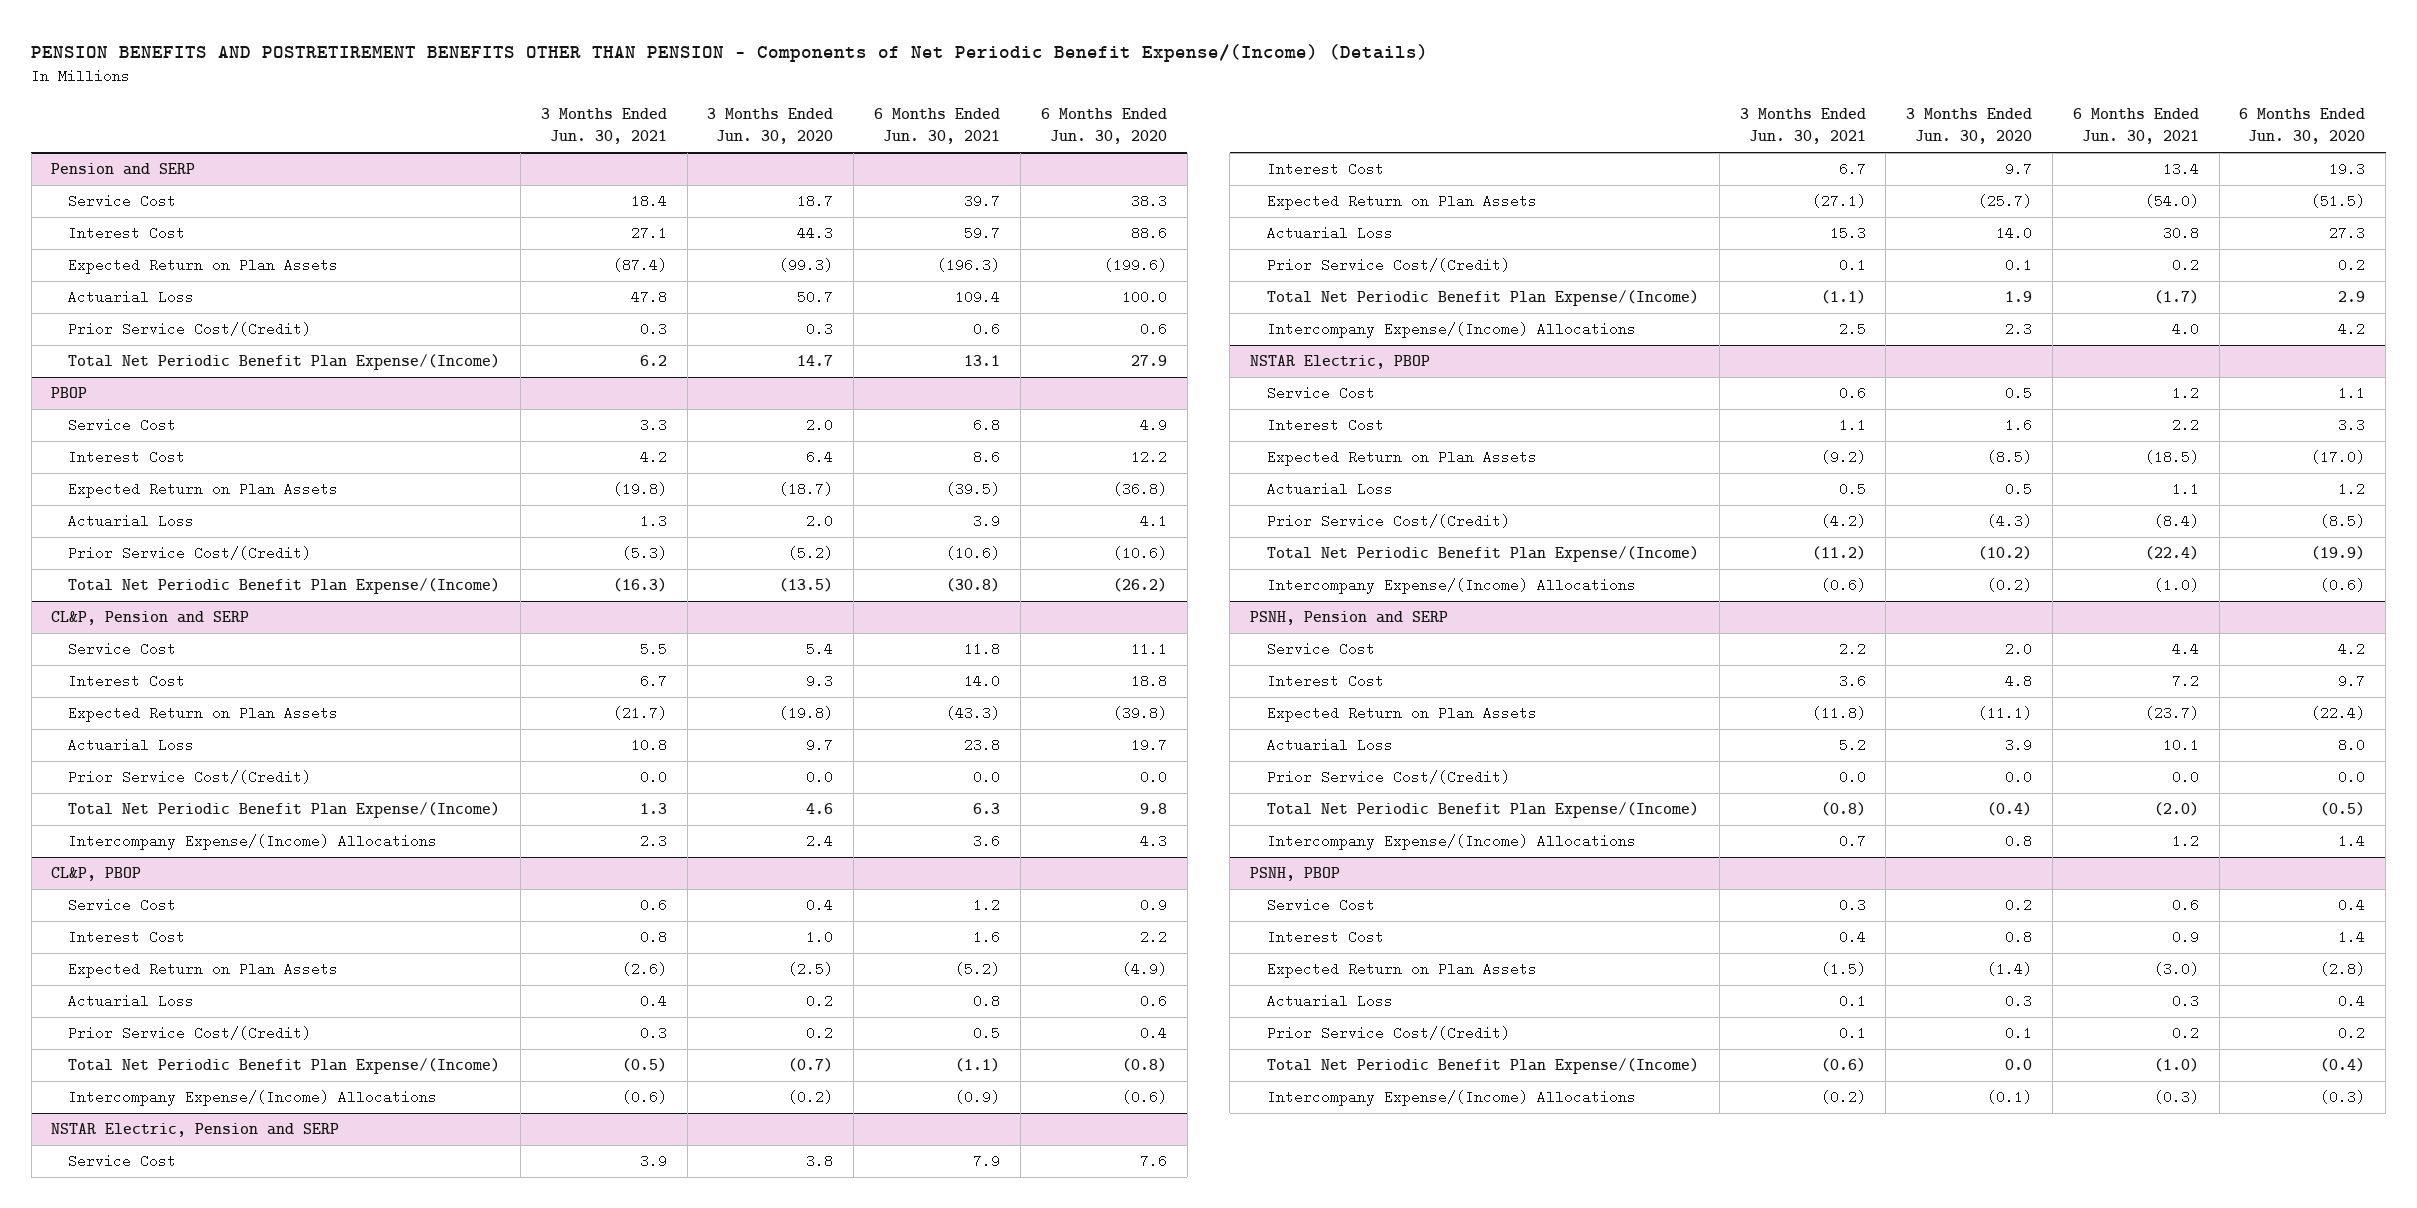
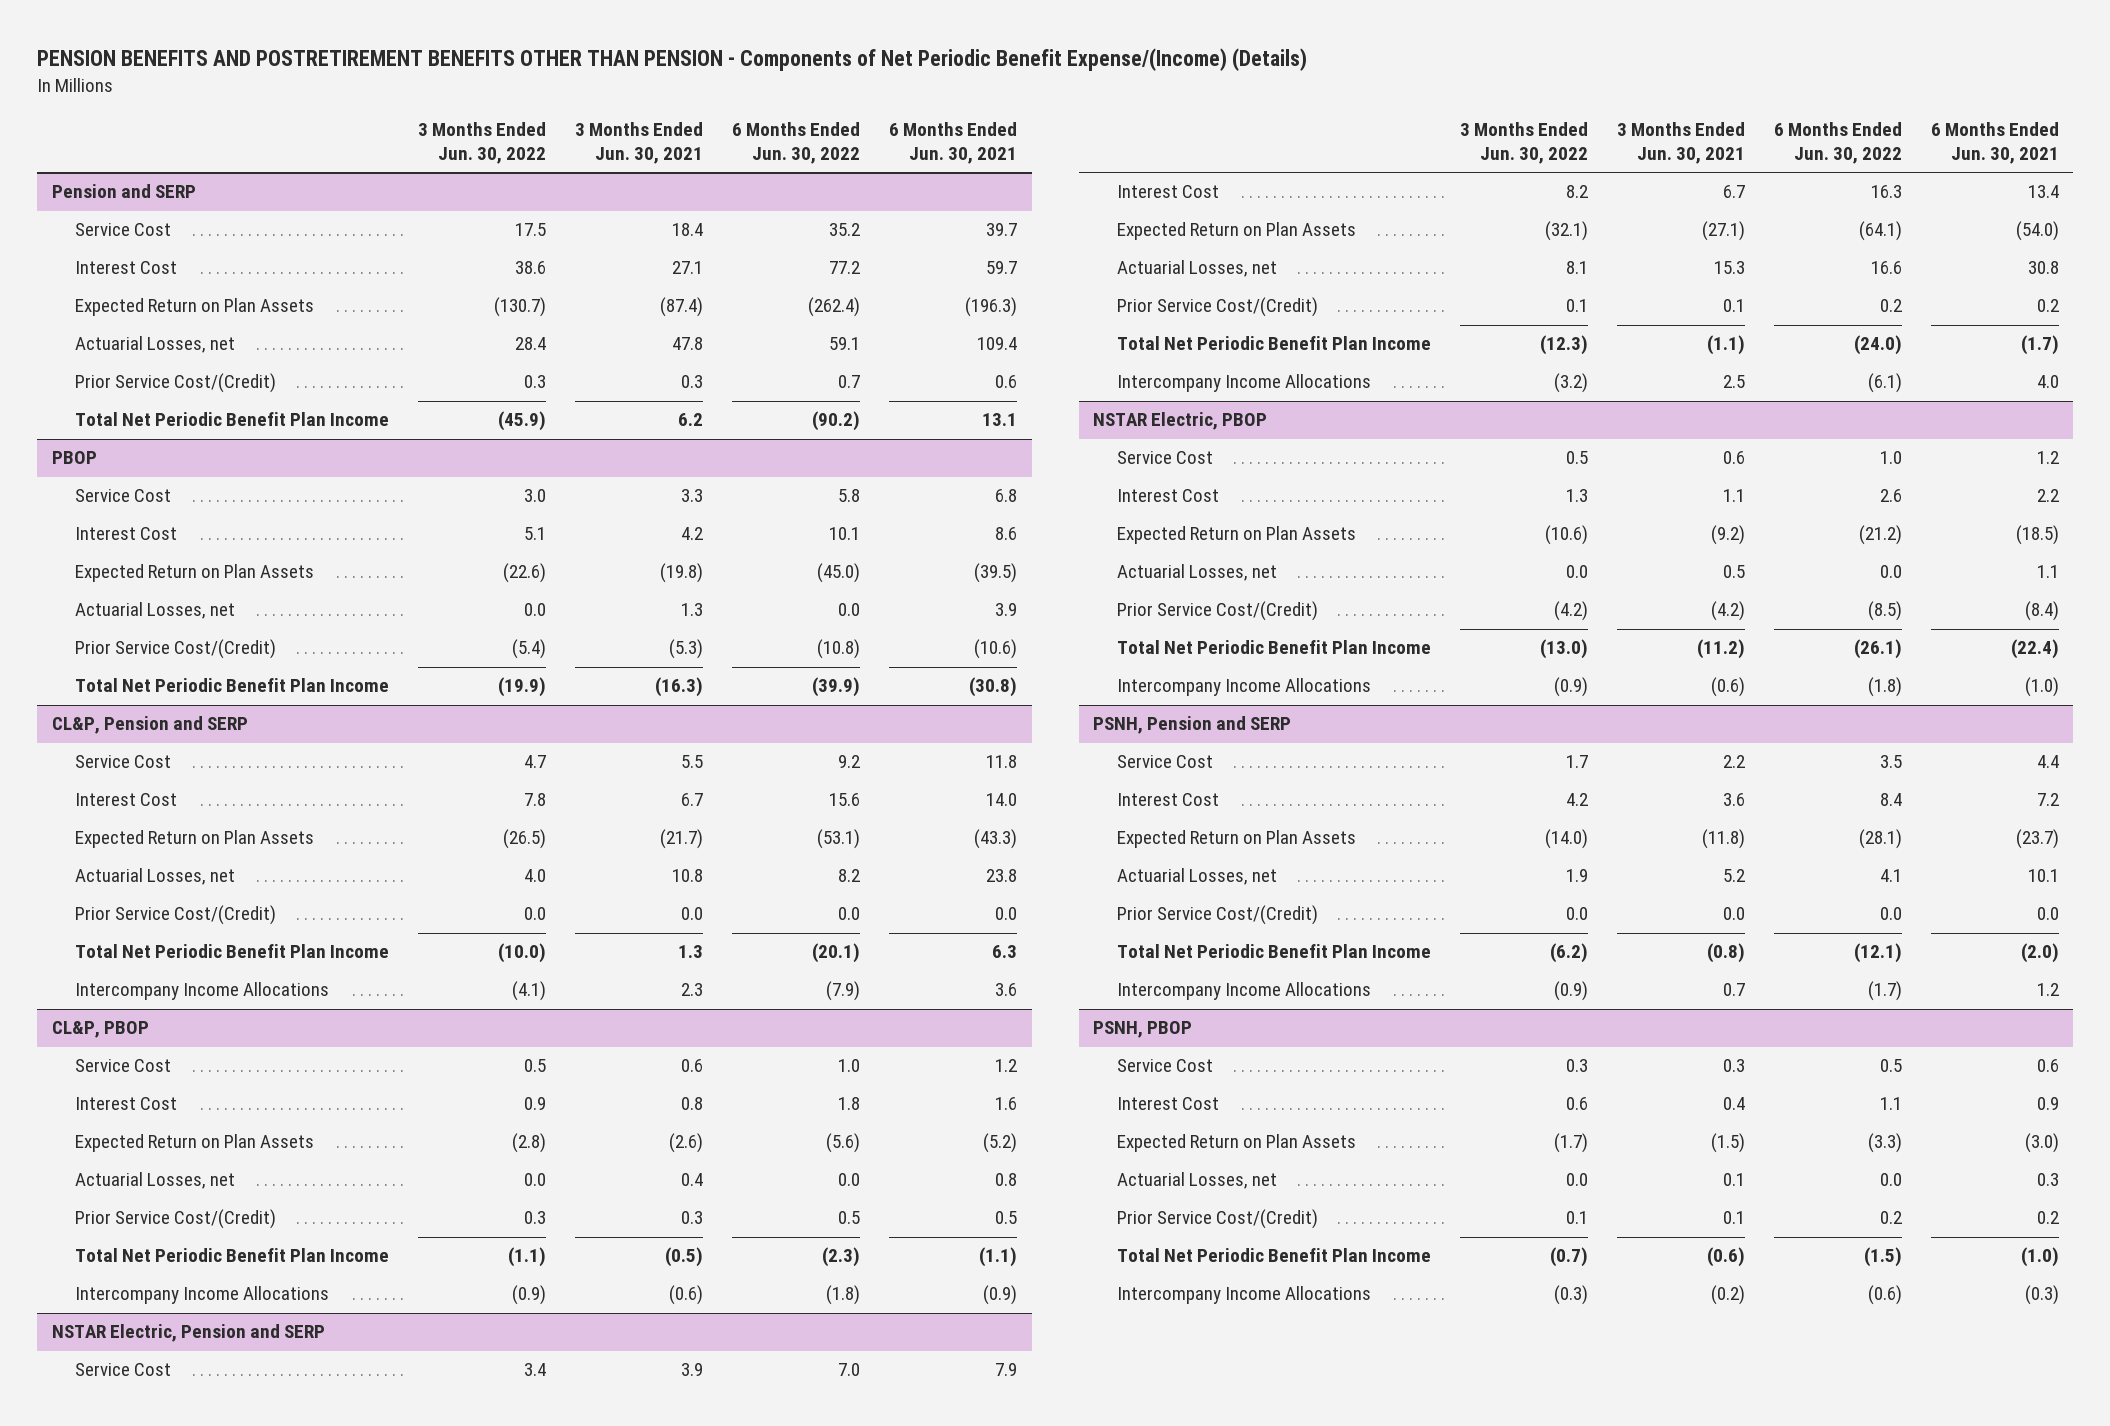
- | 3 Months Ended Jun. 30, 2021 | 3 Months Ended Jun. 30, 2020 | 6 Months Ended Jun. 30, 2021 | 6 Months Ended Jun. 30, 2020
+ | 3 Months Ended Jun. 30, 2022 | 3 Months Ended Jun. 30, 2021 | 6 Months Ended Jun. 30, 2022 | 6 Months Ended Jun. 30, 2021
@ Pension and SERP
- Actuarial Loss | 47.8 | 50.7 | 109.4 | 100.0
+ Actuarial Losses, net | 28.4 | 47.8 | 59.1 | 109.4
- Total Net Periodic Benefit Plan Expense/(Income) | 6.2 | 14.7 | 13.1 | 27.9
+ Total Net Periodic Benefit Plan Income | (45.9) | 6.2 | (90.2) | 13.1
@ PBOP
- Actuarial Loss | 1.3 | 2.0 | 3.9 | 4.1
+ Actuarial Losses, net | 0.0 | 1.3 | 0.0 | 3.9
- Total Net Periodic Benefit Plan Expense/(Income) | (16.3) | (13.5) | (30.8) | (26.2)
+ Total Net Periodic Benefit Plan Income | (19.9) | (16.3) | (39.9) | (30.8)
@ CL&P, Pension and SERP
- Actuarial Loss | 10.8 | 9.7 | 23.8 | 19.7
+ Actuarial Losses, net | 4.0 | 10.8 | 8.2 | 23.8
- Total Net Periodic Benefit Plan Expense/(Income) | 1.3 | 4.6 | 6.3 | 9.8
- Intercompany Expense/(Income) Allocations | 2.3 | 2.4 | 3.6 | 4.3
+ Total Net Periodic Benefit Plan Income | (10.0) | 1.3 | (20.1) | 6.3
+ Intercompany Income Allocations | (4.1) | 2.3 | (7.9) | 3.6
@ CL&P, PBOP
- Actuarial Loss | 0.4 | 0.2 | 0.8 | 0.6
+ Actuarial Losses, net | 0.0 | 0.4 | 0.0 | 0.8
- Total Net Periodic Benefit Plan Expense/(Income) | (0.5) | (0.7) | (1.1) | (0.8)
- Intercompany Expense/(Income) Allocations | (0.6) | (0.2) | (0.9) | (0.6)
+ Total Net Periodic Benefit Plan Income | (1.1) | (0.5) | (2.3) | (1.1)
+ Intercompany Income Allocations | (0.9) | (0.6) | (1.8) | (0.9)
@ NSTAR Electric, Pension and SERP
- Actuarial Loss | 15.3 | 14.0 | 30.8 | 27.3
+ Actuarial Losses, net | 8.1 | 15.3 | 16.6 | 30.8
- Total Net Periodic Benefit Plan Expense/(Income) | (1.1) | 1.9 | (1.7) | 2.9
- Intercompany Expense/(Income) Allocations | 2.5 | 2.3 | 4.0 | 4.2
+ Total Net Periodic Benefit Plan Income | (12.3) | (1.1) | (24.0) | (1.7)
+ Intercompany Income Allocations | (3.2) | 2.5 | (6.1) | 4.0
@ NSTAR Electric, PBOP
- Actuarial Loss | 0.5 | 0.5 | 1.1 | 1.2
+ Actuarial Losses, net | 0.0 | 0.5 | 0.0 | 1.1
- Total Net Periodic Benefit Plan Expense/(Income) | (11.2) | (10.2) | (22.4) | (19.9)
- Intercompany Expense/(Income) Allocations | (0.6) | (0.2) | (1.0) | (0.6)
+ Total Net Periodic Benefit Plan Income | (13.0) | (11.2) | (26.1) | (22.4)
+ Intercompany Income Allocations | (0.9) | (0.6) | (1.8) | (1.0)
@ PSNH, Pension and SERP
- Actuarial Loss | 5.2 | 3.9 | 10.1 | 8.0
+ Actuarial Losses, net | 1.9 | 5.2 | 4.1 | 10.1
- Total Net Periodic Benefit Plan Expense/(Income) | (0.8) | (0.4) | (2.0) | (0.5)
- Intercompany Expense/(Income) Allocations | 0.7 | 0.8 | 1.2 | 1.4
+ Total Net Periodic Benefit Plan Income | (6.2) | (0.8) | (12.1) | (2.0)
+ Intercompany Income Allocations | (0.9) | 0.7 | (1.7) | 1.2
@ PSNH, PBOP
- Actuarial Loss | 0.1 | 0.3 | 0.3 | 0.4
+ Actuarial Losses, net | 0.0 | 0.1 | 0.0 | 0.3
- Total Net Periodic Benefit Plan Expense/(Income) | (0.6) | 0.0 | (1.0) | (0.4)
- Intercompany Expense/(Income) Allocations | (0.2) | (0.1) | (0.3) | (0.3)
+ Total Net Periodic Benefit Plan Income | (0.7) | (0.6) | (1.5) | (1.0)
+ Intercompany Income Allocations | (0.3) | (0.2) | (0.6) | (0.3)

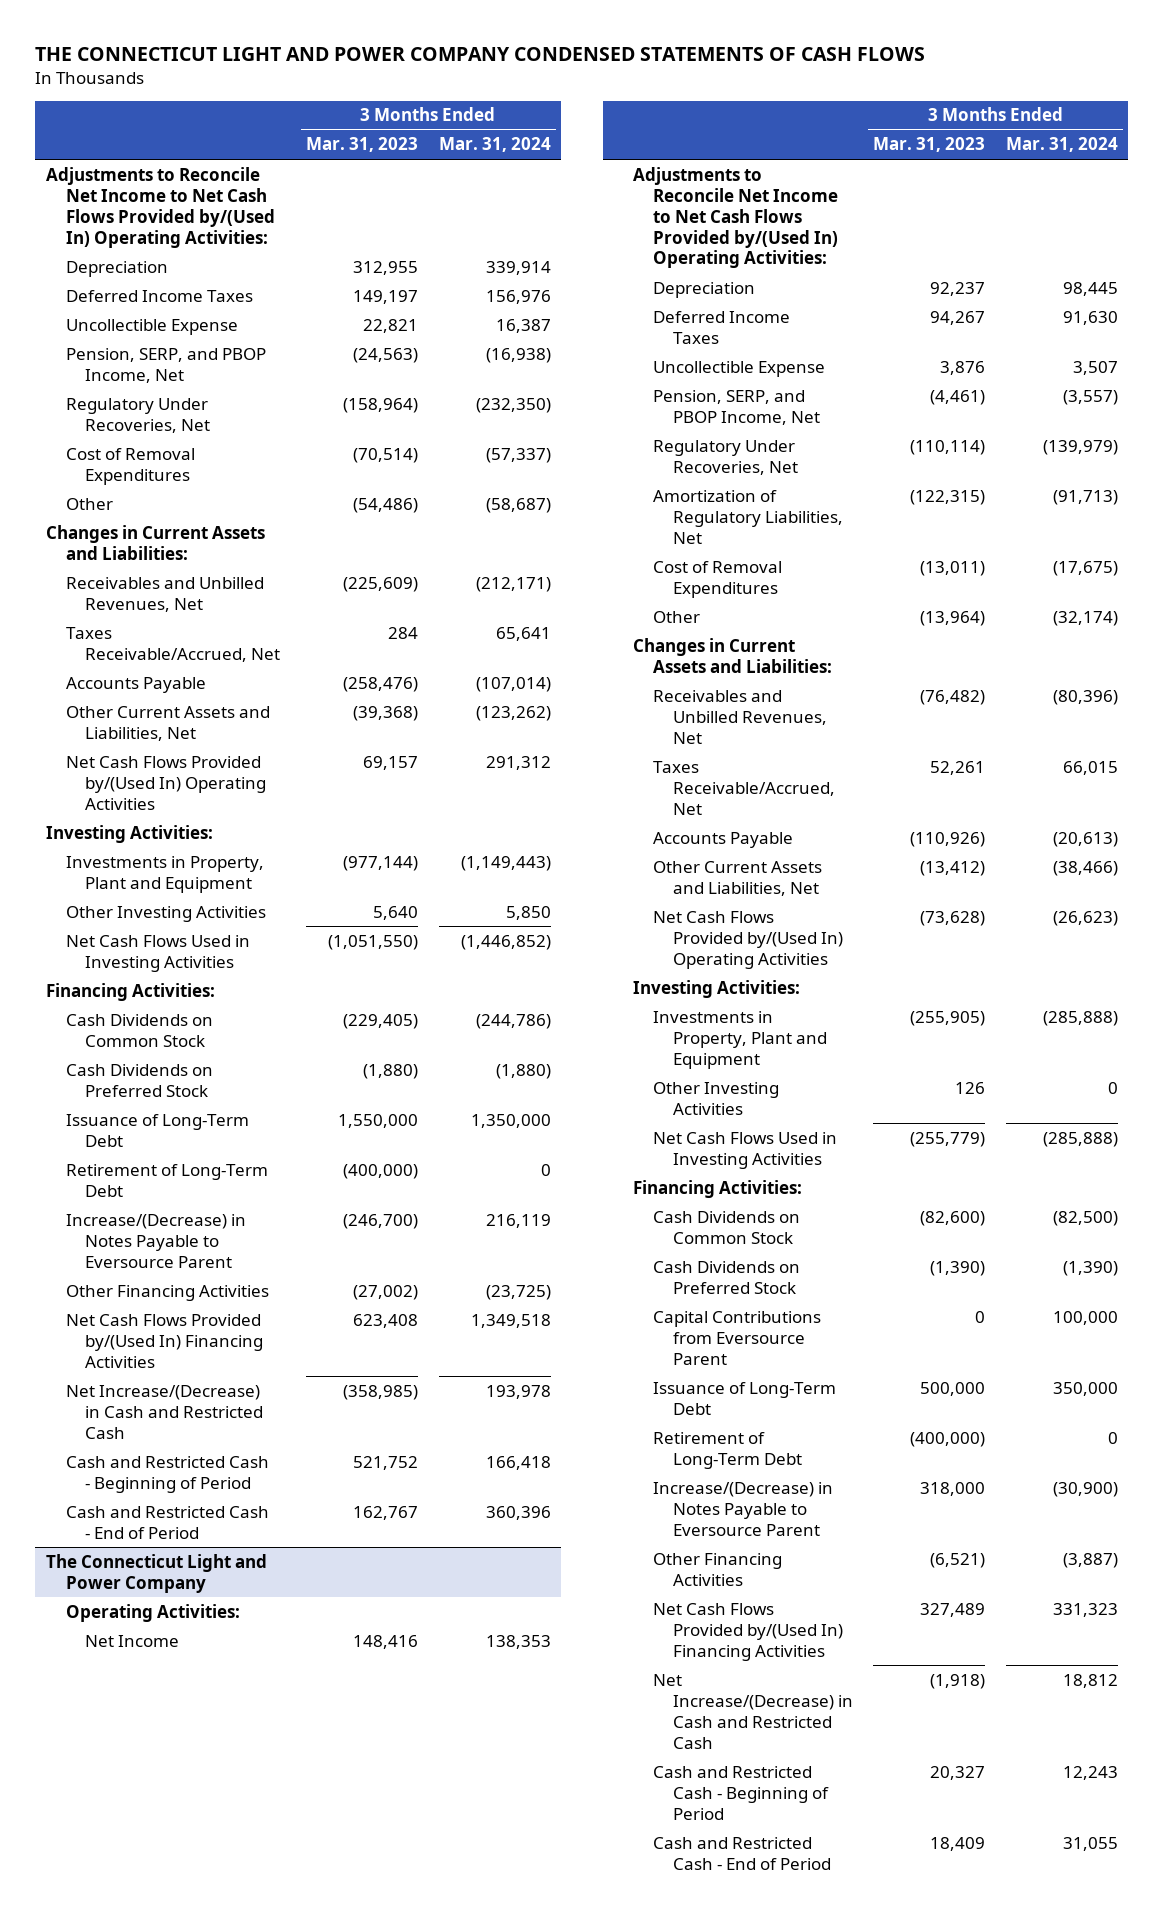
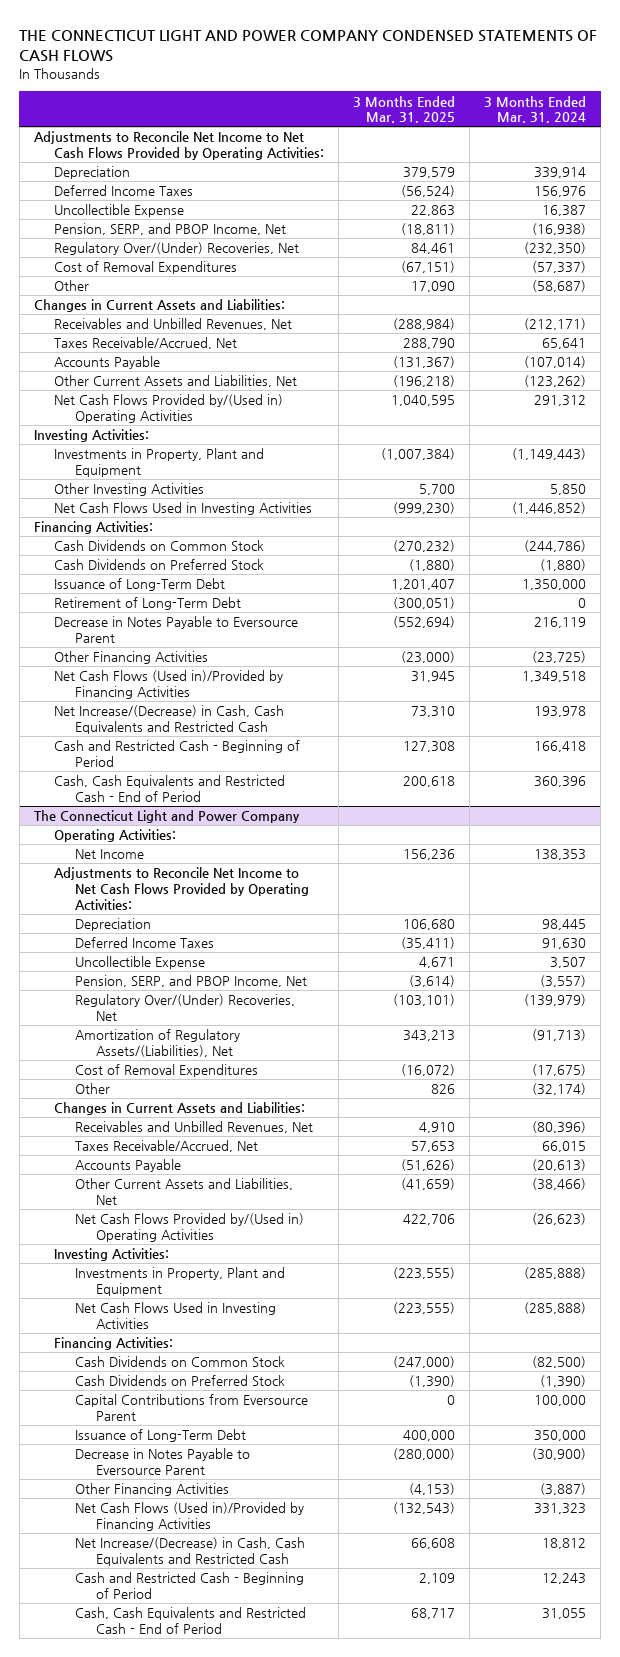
- | 3 Months Ended Mar. 31, 2023 | 3 Months Ended Mar. 31, 2024
+ | 3 Months Ended Mar. 31, 2025 | 3 Months Ended Mar. 31, 2024
- Adjustments to Reconcile Net Income to Net Cash Flows Provided by/(Used In) Operating Activities:
+ Adjustments to Reconcile Net Income to Net Cash Flows Provided by Operating Activities:
- Regulatory Under Recoveries, Net | (158,964) | (232,350)
+ Regulatory Over/(Under) Recoveries, Net | 84,461 | (232,350)
- Net Cash Flows Provided by/(Used In) Operating Activities | 69,157 | 291,312
+ Net Cash Flows Provided by/(Used in) Operating Activities | 1,040,595 | 291,312
- Increase/(Decrease) in Notes Payable to Eversource Parent | (246,700) | 216,119
+ Decrease in Notes Payable to Eversource Parent | (552,694) | 216,119
- Net Cash Flows Provided by/(Used In) Financing Activities | 623,408 | 1,349,518
- Net Increase/(Decrease) in Cash and Restricted Cash | (358,985) | 193,978
+ Net Cash Flows (Used in)/Provided by Financing Activities | 31,945 | 1,349,518
+ Net Increase/(Decrease) in Cash, Cash Equivalents and Restricted Cash | 73,310 | 193,978
- Cash and Restricted Cash - End of Period | 162,767 | 360,396
+ Cash, Cash Equivalents and Restricted Cash - End of Period | 200,618 | 360,396
@ The Connecticut Light and Power Company
- Adjustments to Reconcile Net Income to Net Cash Flows Provided by/(Used In) Operating Activities:
+ Adjustments to Reconcile Net Income to Net Cash Flows Provided by Operating Activities:
- Regulatory Under Recoveries, Net | (110,114) | (139,979)
- Amortization of Regulatory Liabilities, Net | (122,315) | (91,713)
+ Regulatory Over/(Under) Recoveries, Net | (103,101) | (139,979)
+ Amortization of Regulatory Assets/(Liabilities), Net | 343,213 | (91,713)
- Net Cash Flows Provided by/(Used In) Operating Activities | (73,628) | (26,623)
+ Net Cash Flows Provided by/(Used in) Operating Activities | 422,706 | (26,623)
- Other Investing Activities | 126 | 0
- Retirement of Long-Term Debt | (400,000) | 0
- Increase/(Decrease) in Notes Payable to Eversource Parent | 318,000 | (30,900)
+ Decrease in Notes Payable to Eversource Parent | (280,000) | (30,900)
- Net Cash Flows Provided by/(Used In) Financing Activities | 327,489 | 331,323
- Net Increase/(Decrease) in Cash and Restricted Cash | (1,918) | 18,812
+ Net Cash Flows (Used in)/Provided by Financing Activities | (132,543) | 331,323
+ Net Increase/(Decrease) in Cash, Cash Equivalents and Restricted Cash | 66,608 | 18,812
- Cash and Restricted Cash - End of Period | 18,409 | 31,055
+ Cash, Cash Equivalents and Restricted Cash - End of Period | 68,717 | 31,055

